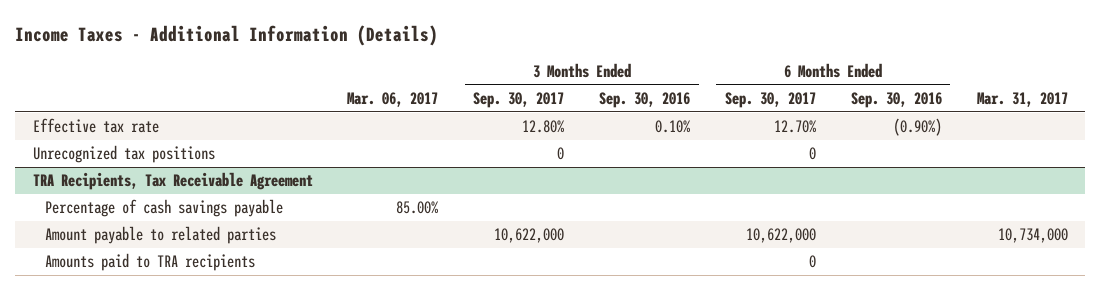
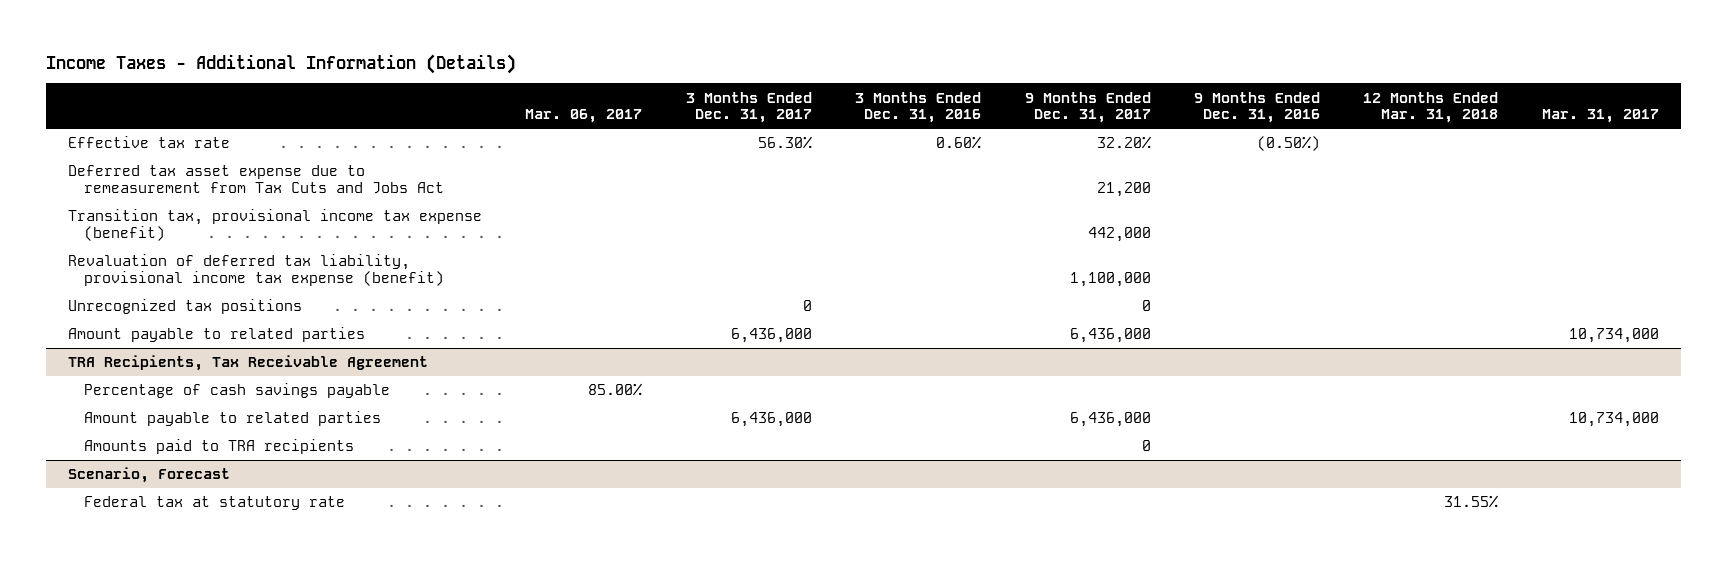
- | Mar. 06, 2017 | 3 Months Ended Sep. 30, 2017 | 3 Months Ended Sep. 30, 2016 | 6 Months Ended Sep. 30, 2017 | 6 Months Ended Sep. 30, 2016 | Mar. 31, 2017
+ | Mar. 06, 2017 | 3 Months Ended Dec. 31, 2017 | 3 Months Ended Dec. 31, 2016 | 9 Months Ended Dec. 31, 2017 | 9 Months Ended Dec. 31, 2016 | 12 Months Ended Mar. 31, 2018 | Mar. 31, 2017
+ Deferred tax asset expense due to remeasurement from Tax Cuts and Jobs Act | | | | 21,200 | | |
+ Transition tax, provisional income tax expense (benefit) | | | | 442,000 | | |
+ Revaluation of deferred tax liability, provisional income tax expense (benefit) | | | | 1,100,000 | | |
+ Amount payable to related parties | | 6,436,000 | | 6,436,000 | | | 10,734,000
+ Scenario, Forecast
+ Federal tax at statutory rate | | | | | | 31.55% |

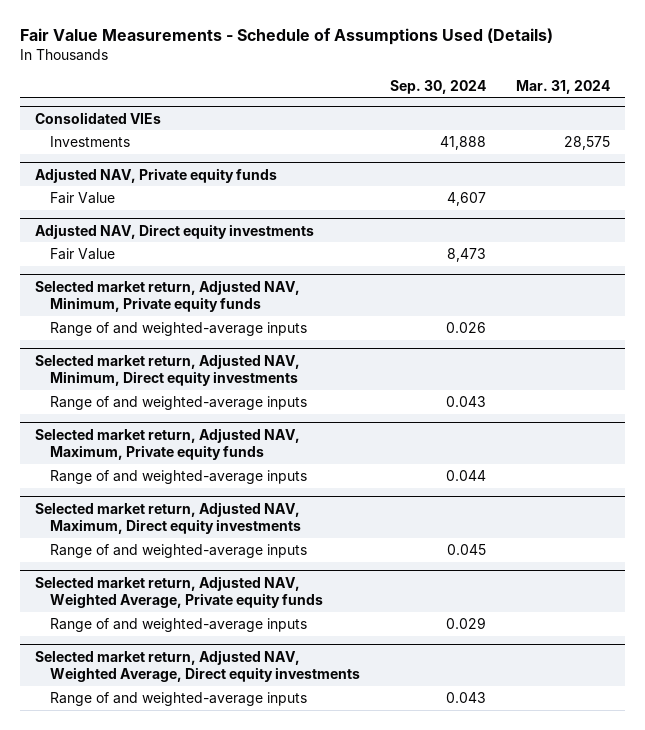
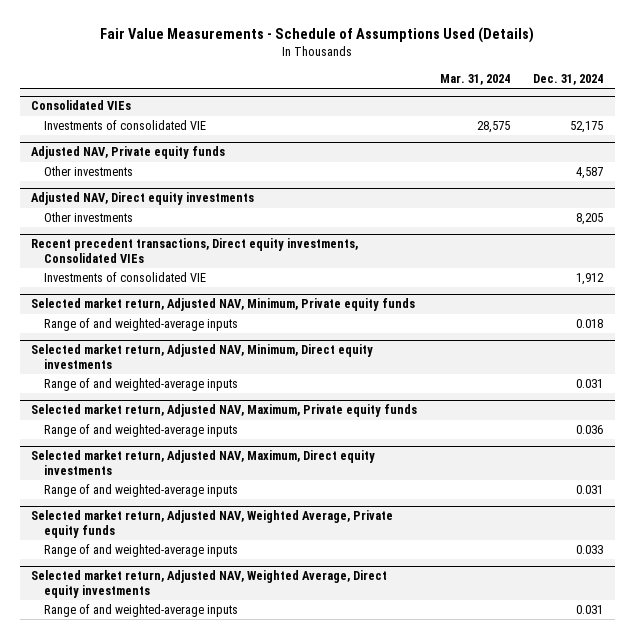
- | Sep. 30, 2024 | Mar. 31, 2024
+ | Mar. 31, 2024 | Dec. 31, 2024
@ Consolidated VIEs
- Investments | 41,888 | 28,575
+ Investments of consolidated VIE | 28,575 | 52,175
@ Adjusted NAV, Private equity funds
- Fair Value | 4,607 |
+ Other investments | | 4,587
@ Adjusted NAV, Direct equity investments
- Fair Value | 8,473 |
+ Other investments | | 8,205
+ Recent precedent transactions, Direct equity investments, Consolidated VIEs
+ Investments of consolidated VIE | | 1,912

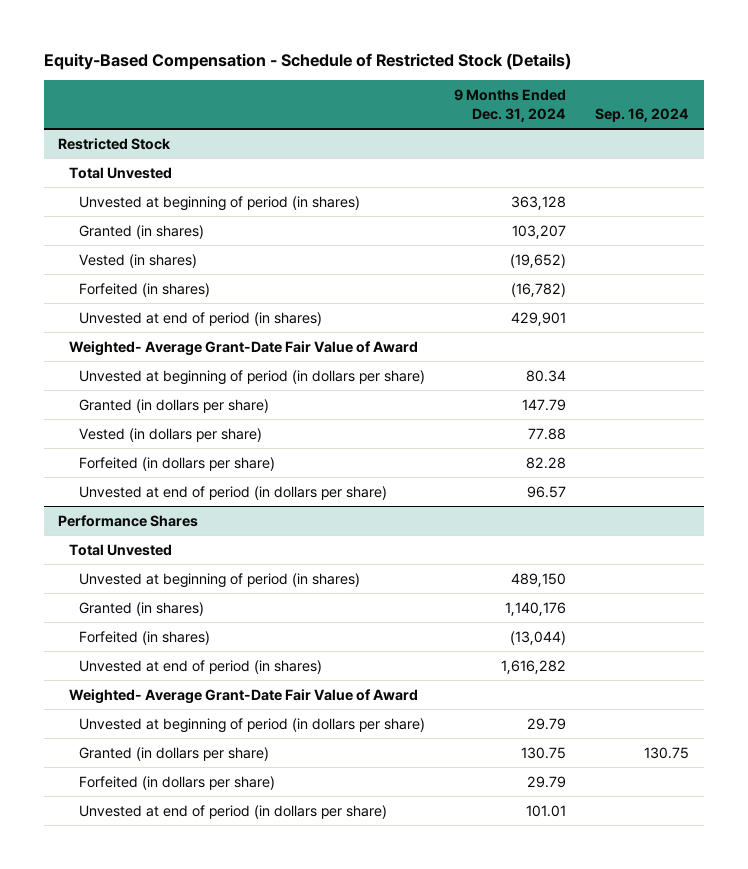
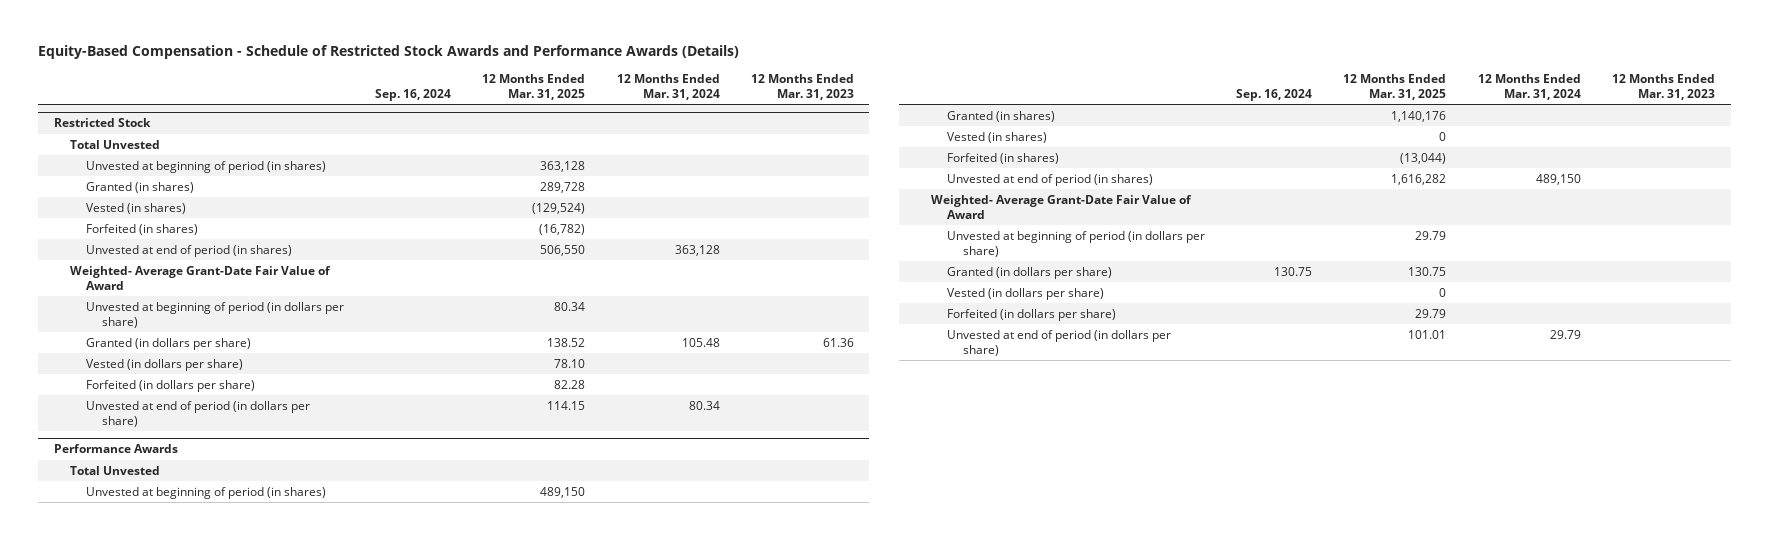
- Equity-Based Compensation - Schedule of Restricted Stock (Details)
+ Equity-Based Compensation - Schedule of Restricted Stock Awards and Performance Awards (Details)
- | 9 Months Ended Dec. 31, 2024 | Sep. 16, 2024
+ | Sep. 16, 2024 | 12 Months Ended Mar. 31, 2025 | 12 Months Ended Mar. 31, 2024 | 12 Months Ended Mar. 31, 2023
- Performance Shares
+ Performance Awards
+ Vested (in shares) | | 0 | |
+ Vested (in dollars per share) | | 0 | |

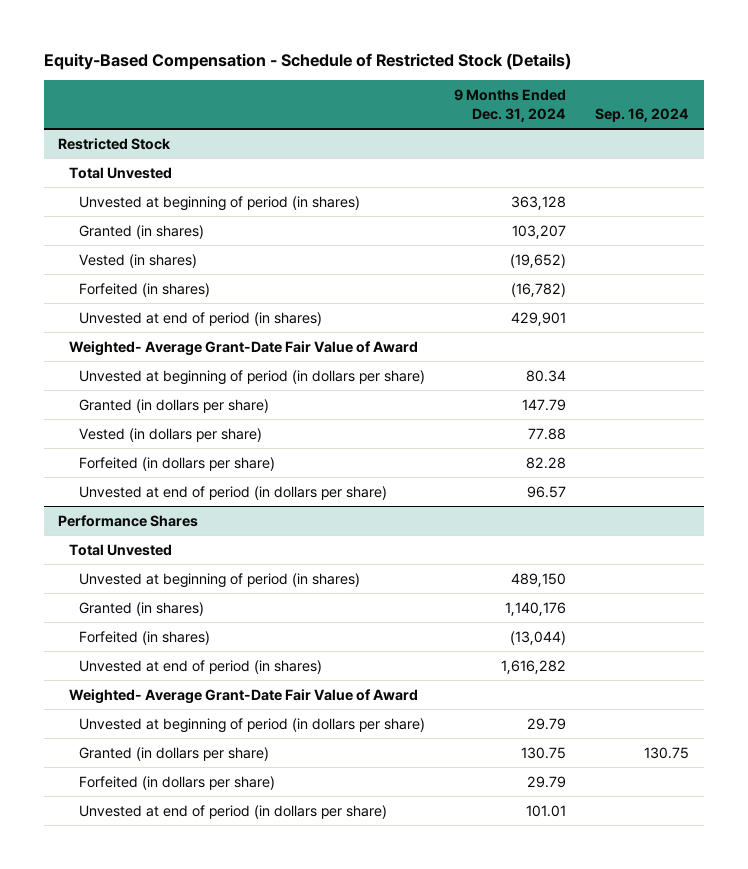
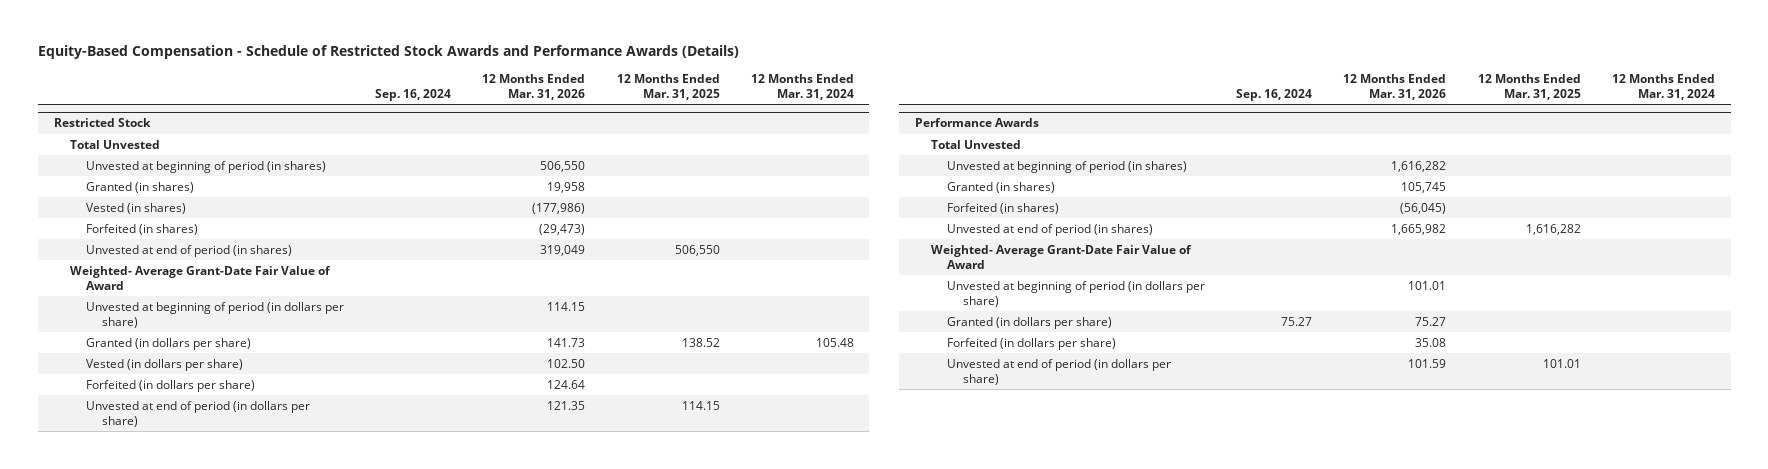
- Equity-Based Compensation - Schedule of Restricted Stock (Details)
+ Equity-Based Compensation - Schedule of Restricted Stock Awards and Performance Awards (Details)
- | 9 Months Ended Dec. 31, 2024 | Sep. 16, 2024
+ | Sep. 16, 2024 | 12 Months Ended Mar. 31, 2026 | 12 Months Ended Mar. 31, 2025 | 12 Months Ended Mar. 31, 2024
- Performance Shares
+ Performance Awards
- Granted (in dollars per share) | 130.75 | 130.75
+ Granted (in dollars per share) | 75.27 | 75.27 | |

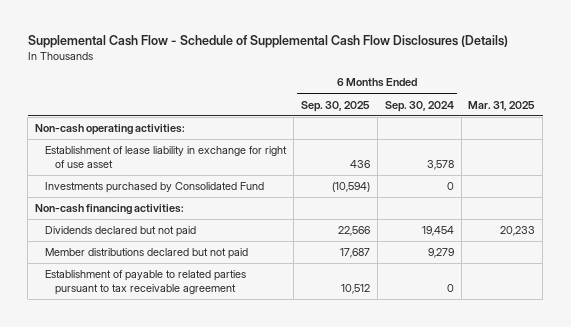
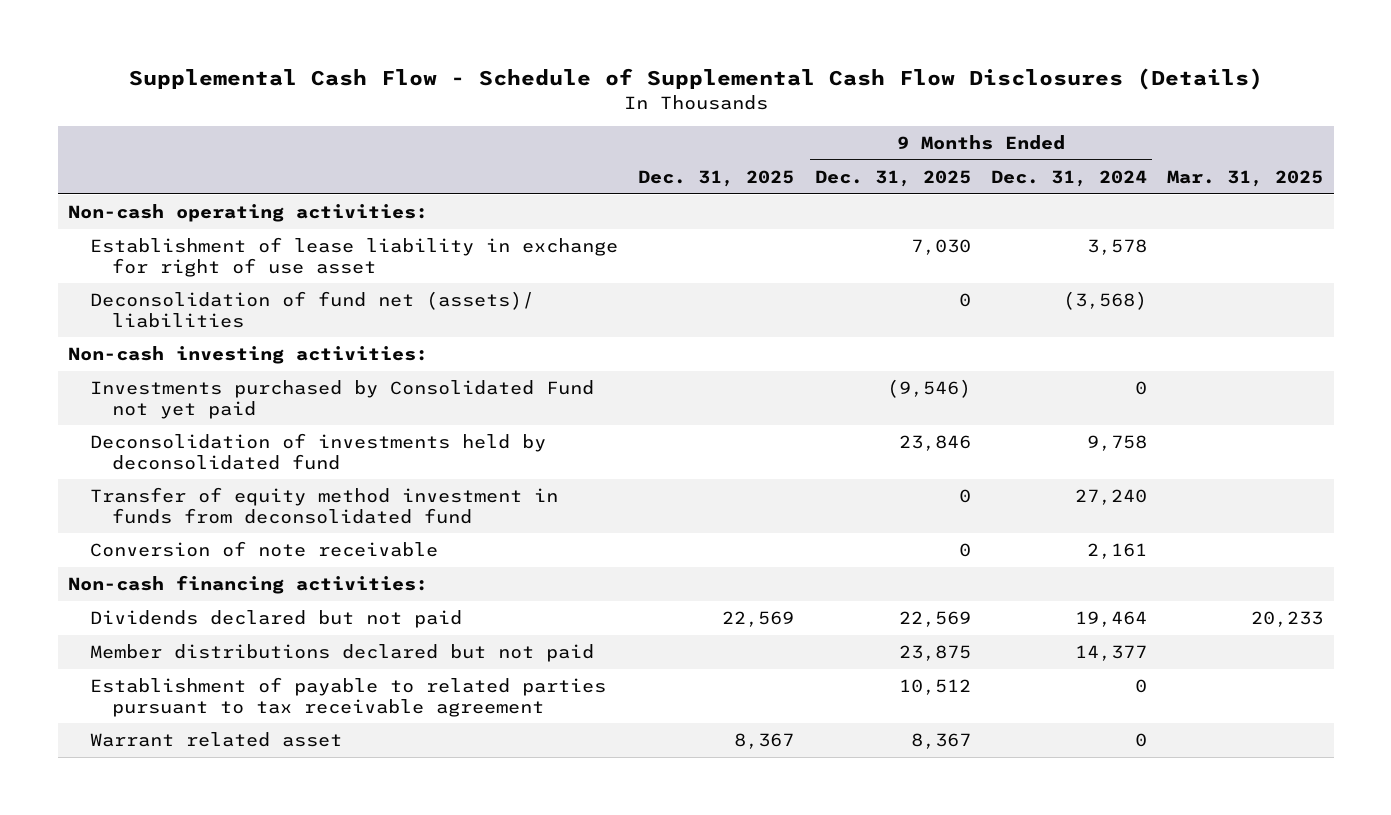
- | 6 Months Ended Sep. 30, 2025 | 6 Months Ended Sep. 30, 2024 | Mar. 31, 2025
+ | Dec. 31, 2025 | 9 Months Ended Dec. 31, 2025 | 9 Months Ended Dec. 31, 2024 | Mar. 31, 2025
- Investments purchased by Consolidated Fund | (10,594) | 0 |
+ Deconsolidation of fund net (assets)/ liabilities | | 0 | (3,568) |
+ Non-cash investing activities:
+ Investments purchased by Consolidated Fund not yet paid | | (9,546) | 0 |
+ Deconsolidation of investments held by deconsolidated fund | | 23,846 | 9,758 |
+ Transfer of equity method investment in funds from deconsolidated fund | | 0 | 27,240 |
+ Conversion of note receivable | | 0 | 2,161 |
+ Warrant related asset | 8,367 | 8,367 | 0 |

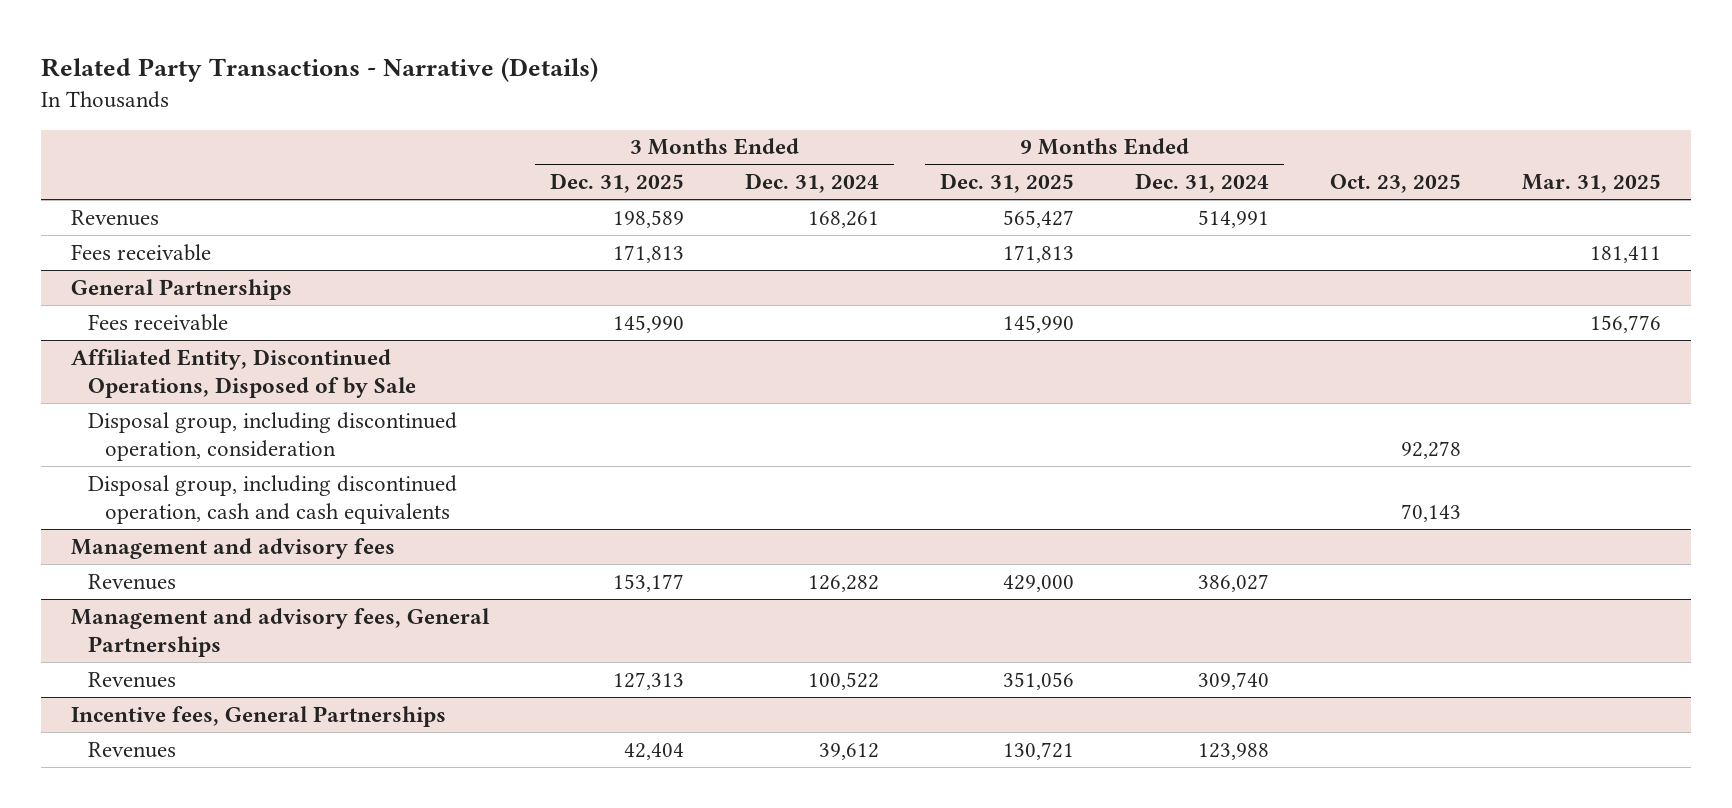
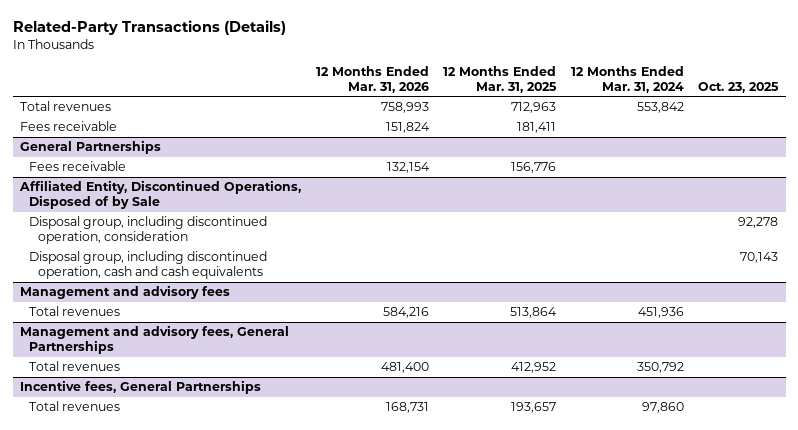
- Related Party Transactions - Narrative (Details)
+ Related-Party Transactions (Details)
- | 3 Months Ended Dec. 31, 2025 | 3 Months Ended Dec. 31, 2024 | 9 Months Ended Dec. 31, 2025 | 9 Months Ended Dec. 31, 2024 | Oct. 23, 2025 | Mar. 31, 2025
+ | 12 Months Ended Mar. 31, 2026 | 12 Months Ended Mar. 31, 2025 | 12 Months Ended Mar. 31, 2024 | Oct. 23, 2025
- Revenues | 198,589 | 168,261 | 565,427 | 514,991 | |
+ Total revenues | 758,993 | 712,963 | 553,842 |
@ Management and advisory fees
- Revenues | 153,177 | 126,282 | 429,000 | 386,027 | |
+ Total revenues | 584,216 | 513,864 | 451,936 |
@ Management and advisory fees, General Partnerships
- Revenues | 127,313 | 100,522 | 351,056 | 309,740 | |
+ Total revenues | 481,400 | 412,952 | 350,792 |
@ Incentive fees, General Partnerships
- Revenues | 42,404 | 39,612 | 130,721 | 123,988 | |
+ Total revenues | 168,731 | 193,657 | 97,860 |

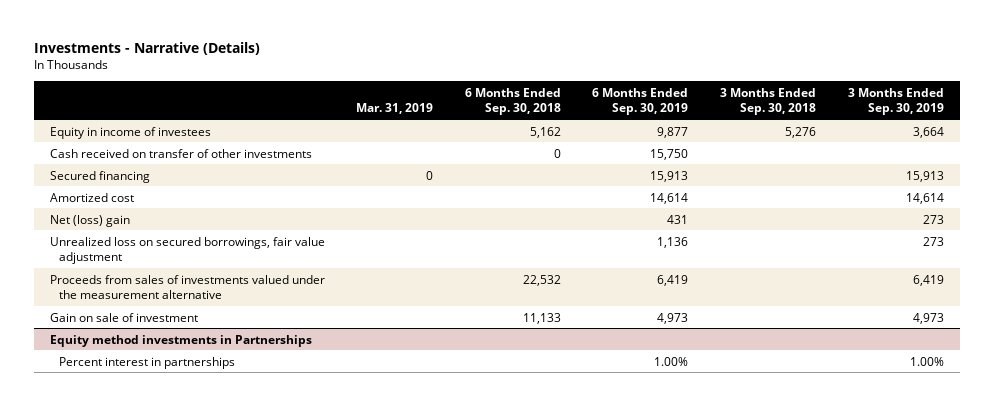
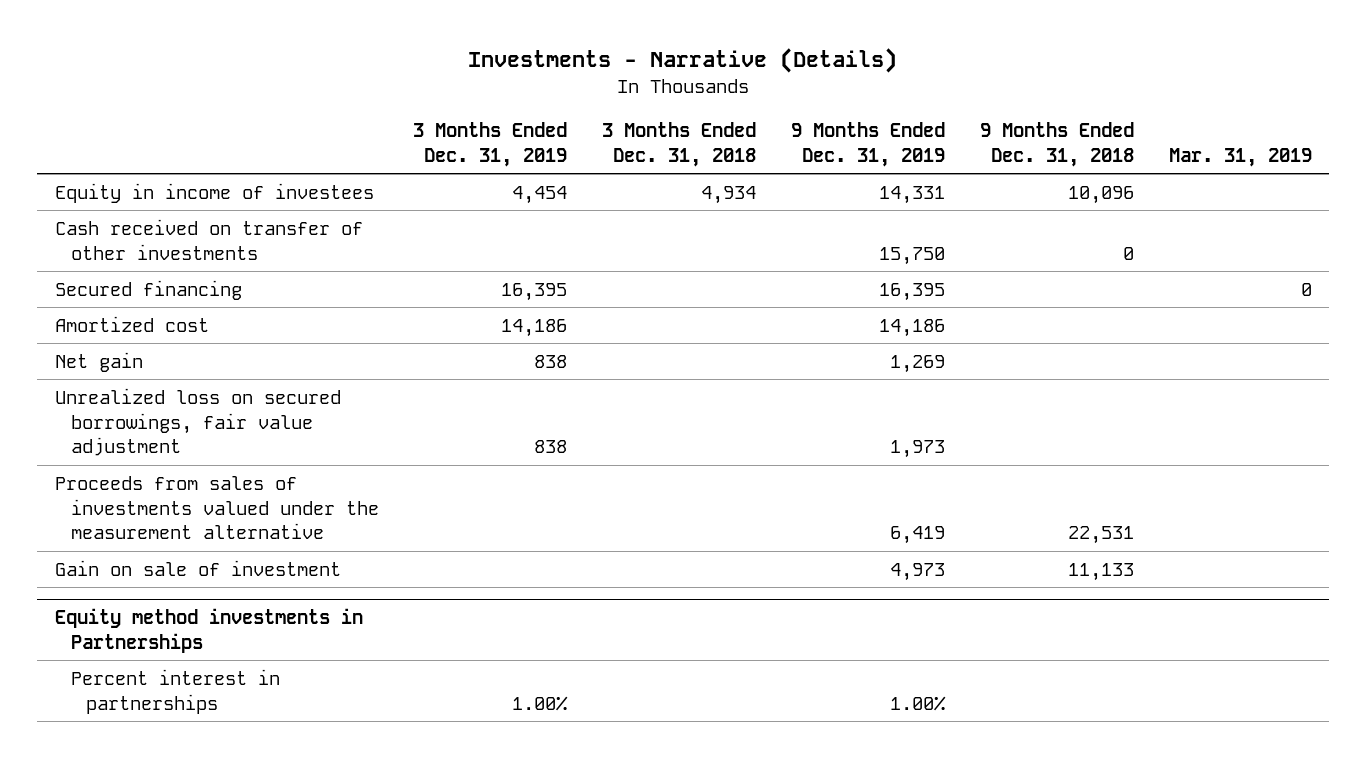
- | Mar. 31, 2019 | 6 Months Ended Sep. 30, 2018 | 6 Months Ended Sep. 30, 2019 | 3 Months Ended Sep. 30, 2018 | 3 Months Ended Sep. 30, 2019
+ | 3 Months Ended Dec. 31, 2019 | 3 Months Ended Dec. 31, 2018 | 9 Months Ended Dec. 31, 2019 | 9 Months Ended Dec. 31, 2018 | Mar. 31, 2019
- Net (loss) gain | | | 431 | | 273
+ Net gain | 838 | | 1,269 | |

